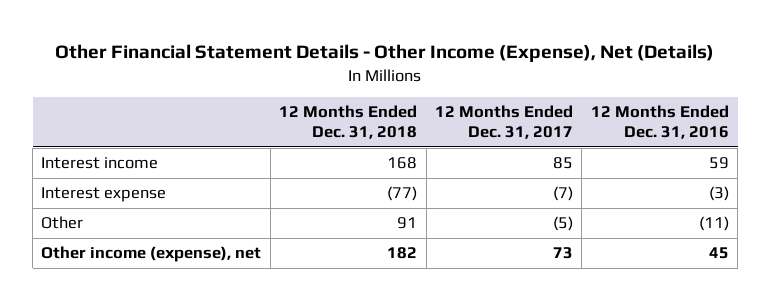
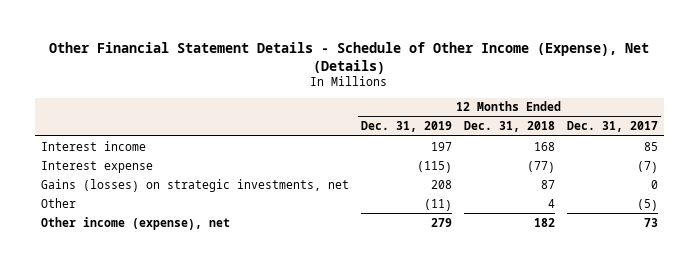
- Other Financial Statement Details - Other Income (Expense), Net (Details)
+ Other Financial Statement Details - Schedule of Other Income (Expense), Net (Details)
- | 12 Months Ended Dec. 31, 2018 | 12 Months Ended Dec. 31, 2017 | 12 Months Ended Dec. 31, 2016
+ | 12 Months Ended Dec. 31, 2019 | 12 Months Ended Dec. 31, 2018 | 12 Months Ended Dec. 31, 2017
- Other | 91 | (5) | (11)
+ Gains (losses) on strategic investments, net | 208 | 87 | 0
+ Other | (11) | 4 | (5)

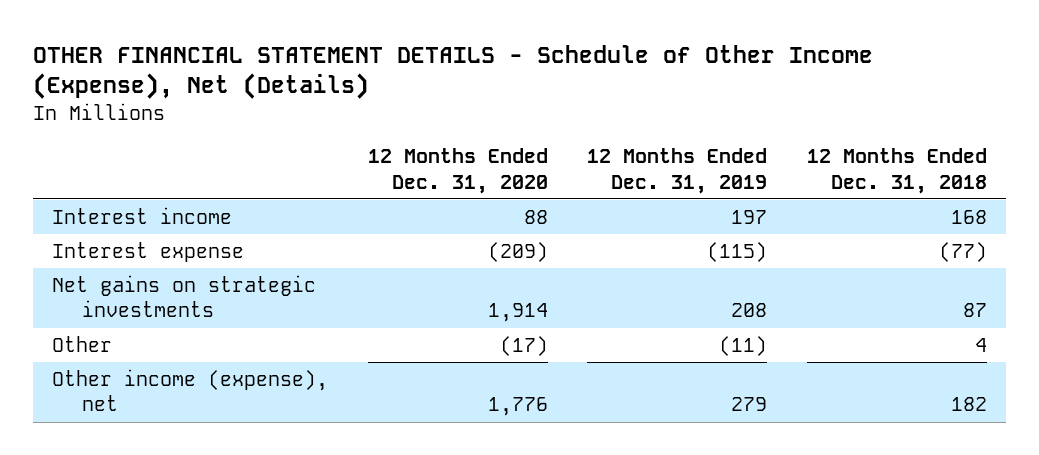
- Other Financial Statement Details - Schedule of Other Income (Expense), Net (Details)
+ OTHER FINANCIAL STATEMENT DETAILS - Schedule of Other Income (Expense), Net (Details)
- | 12 Months Ended Dec. 31, 2019 | 12 Months Ended Dec. 31, 2018 | 12 Months Ended Dec. 31, 2017
+ | 12 Months Ended Dec. 31, 2020 | 12 Months Ended Dec. 31, 2019 | 12 Months Ended Dec. 31, 2018
- Gains (losses) on strategic investments, net | 208 | 87 | 0
+ Net gains on strategic investments | 1,914 | 208 | 87

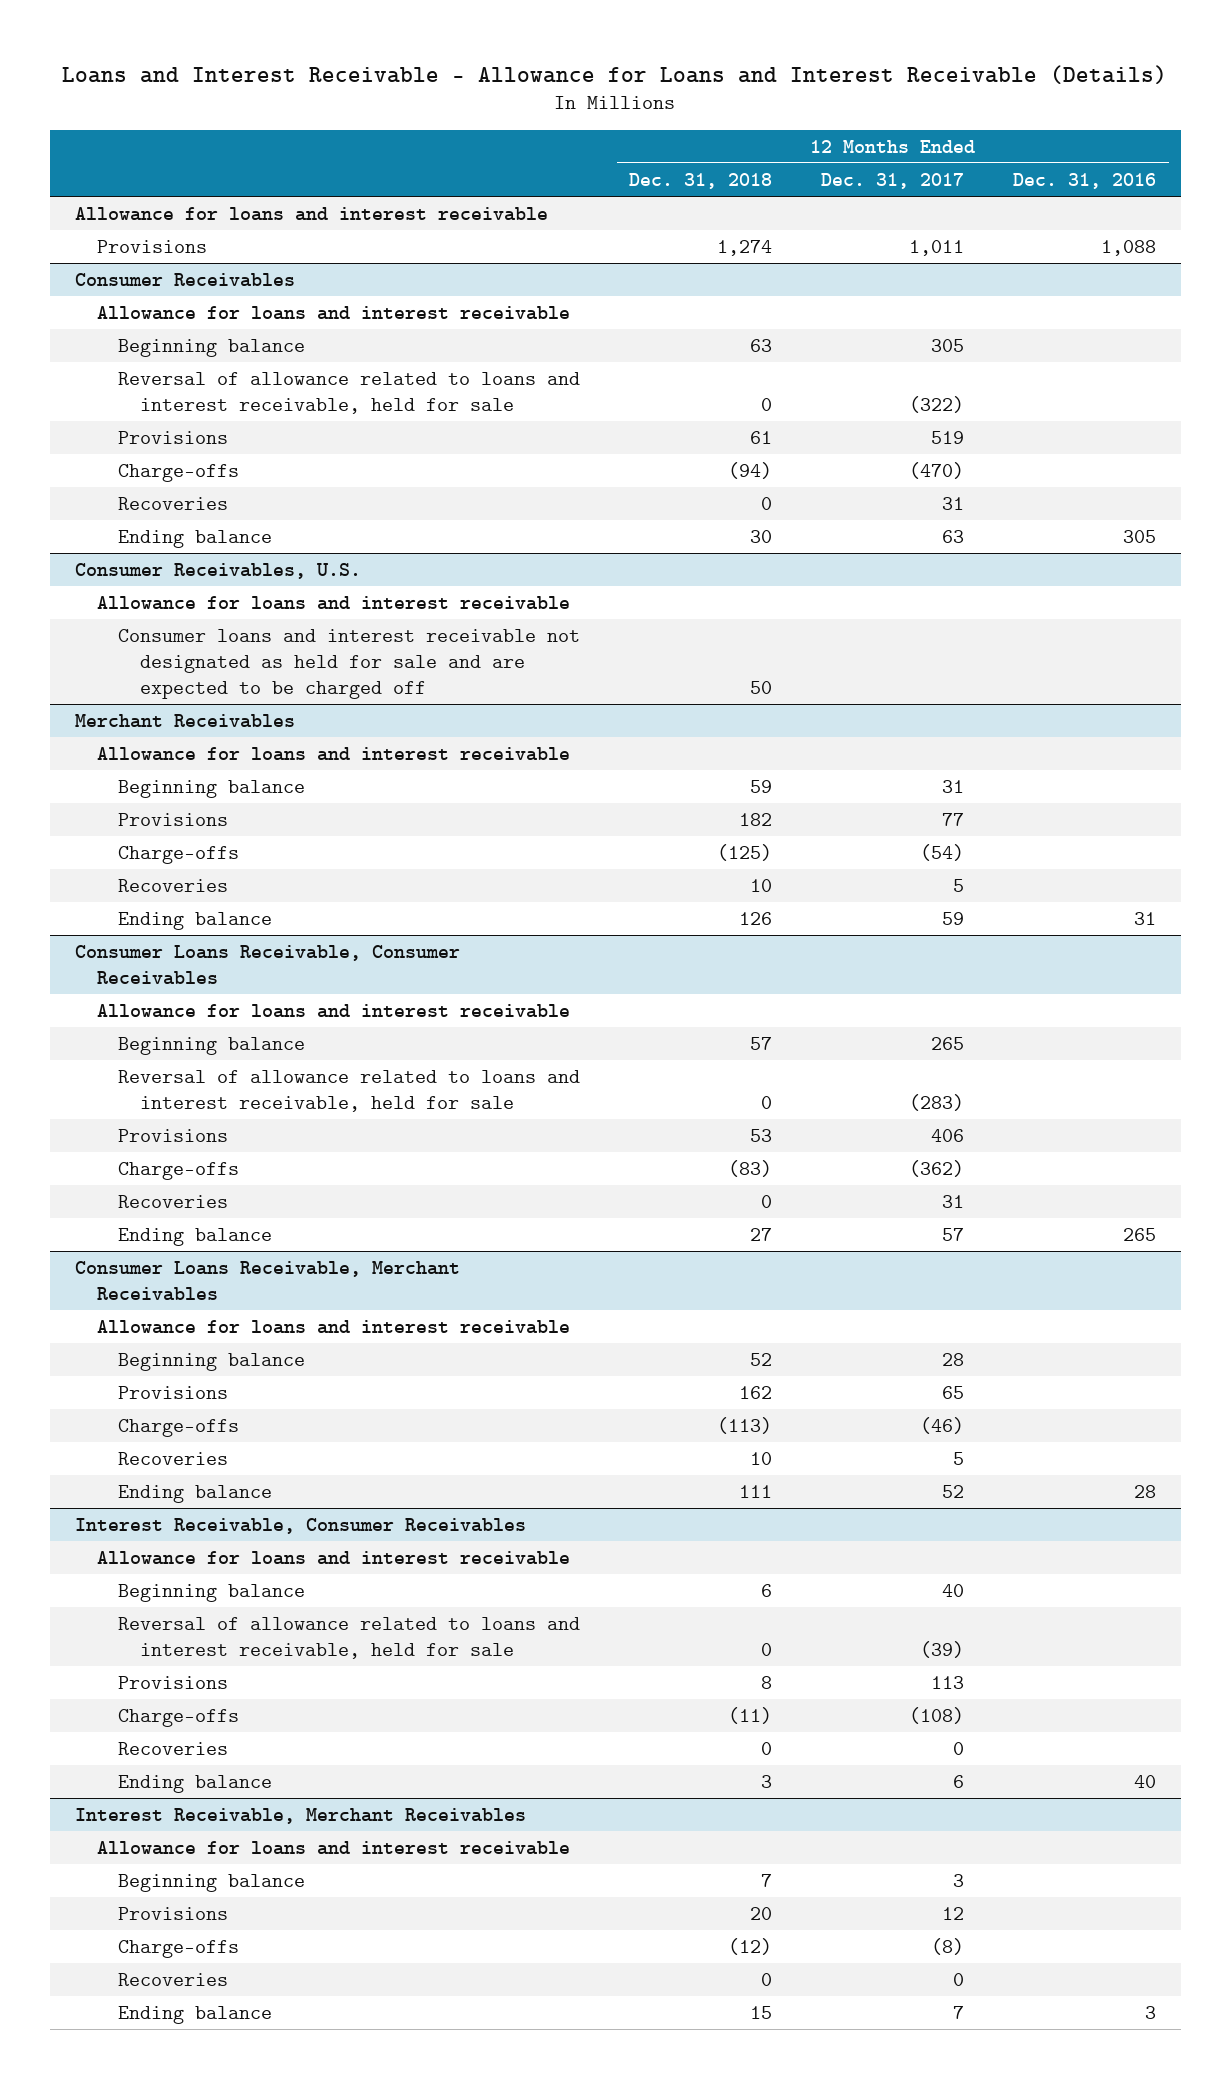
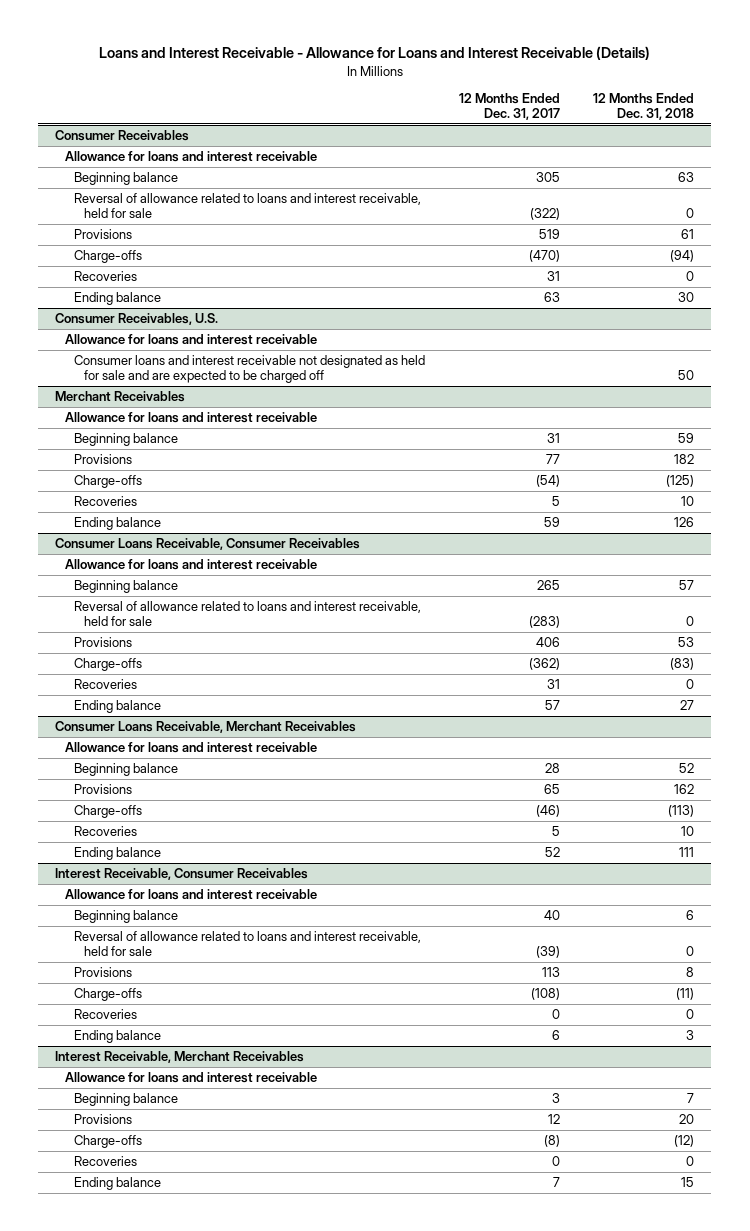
- | 12 Months Ended Dec. 31, 2018 | 12 Months Ended Dec. 31, 2017 | 12 Months Ended Dec. 31, 2016
+ | 12 Months Ended Dec. 31, 2017 | 12 Months Ended Dec. 31, 2018
- Allowance for loans and interest receivable
- Provisions | 1,274 | 1,011 | 1,088

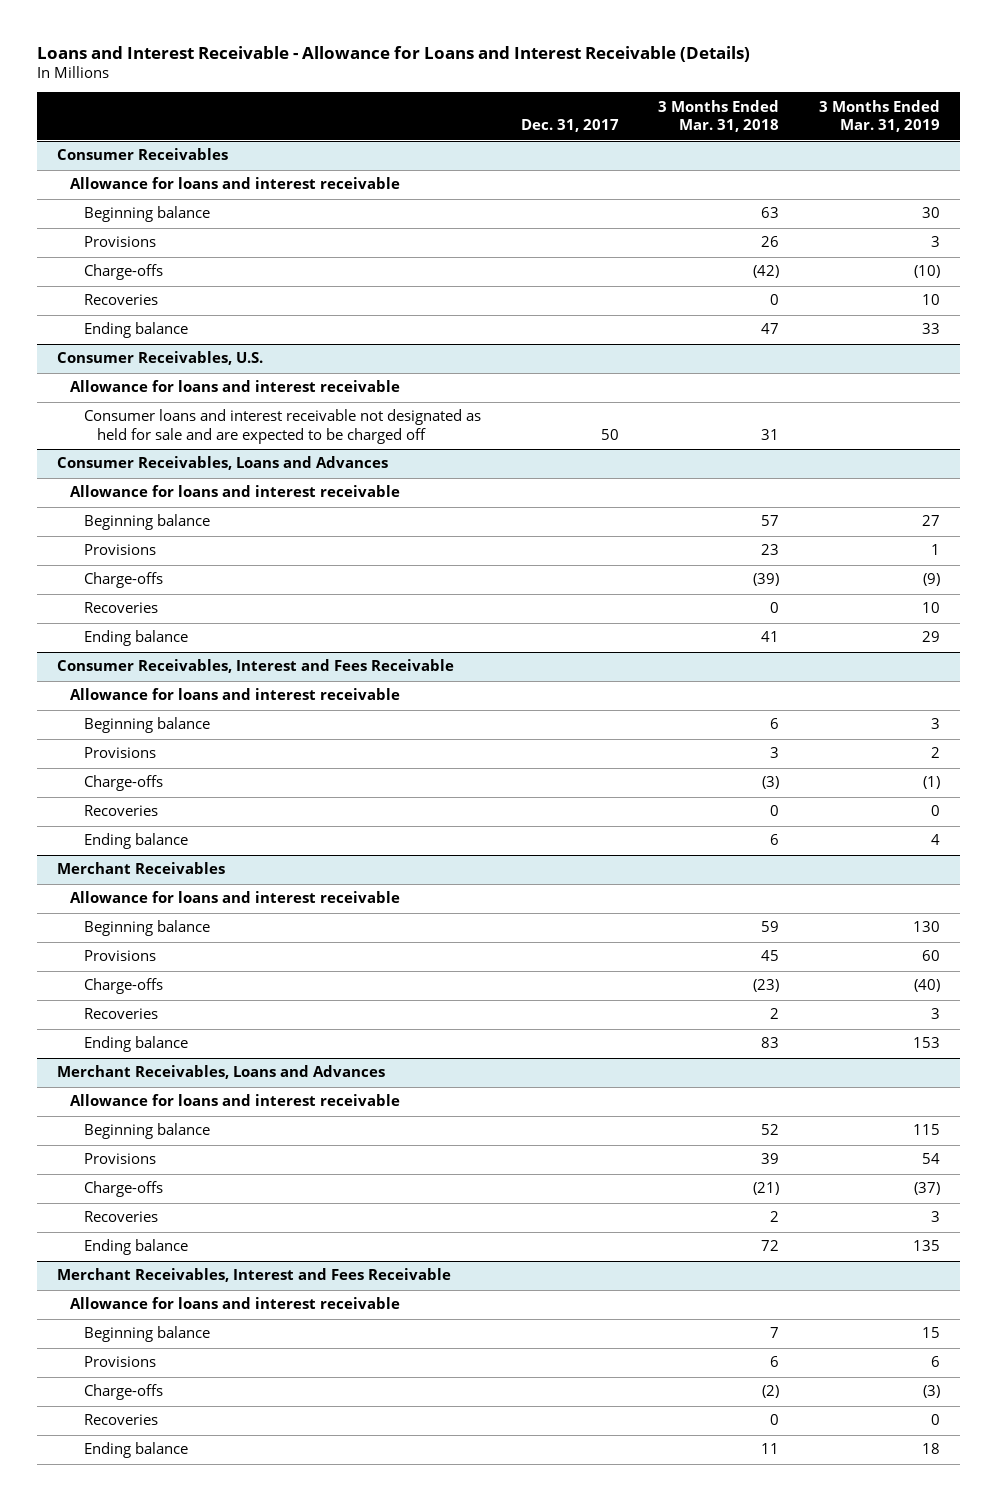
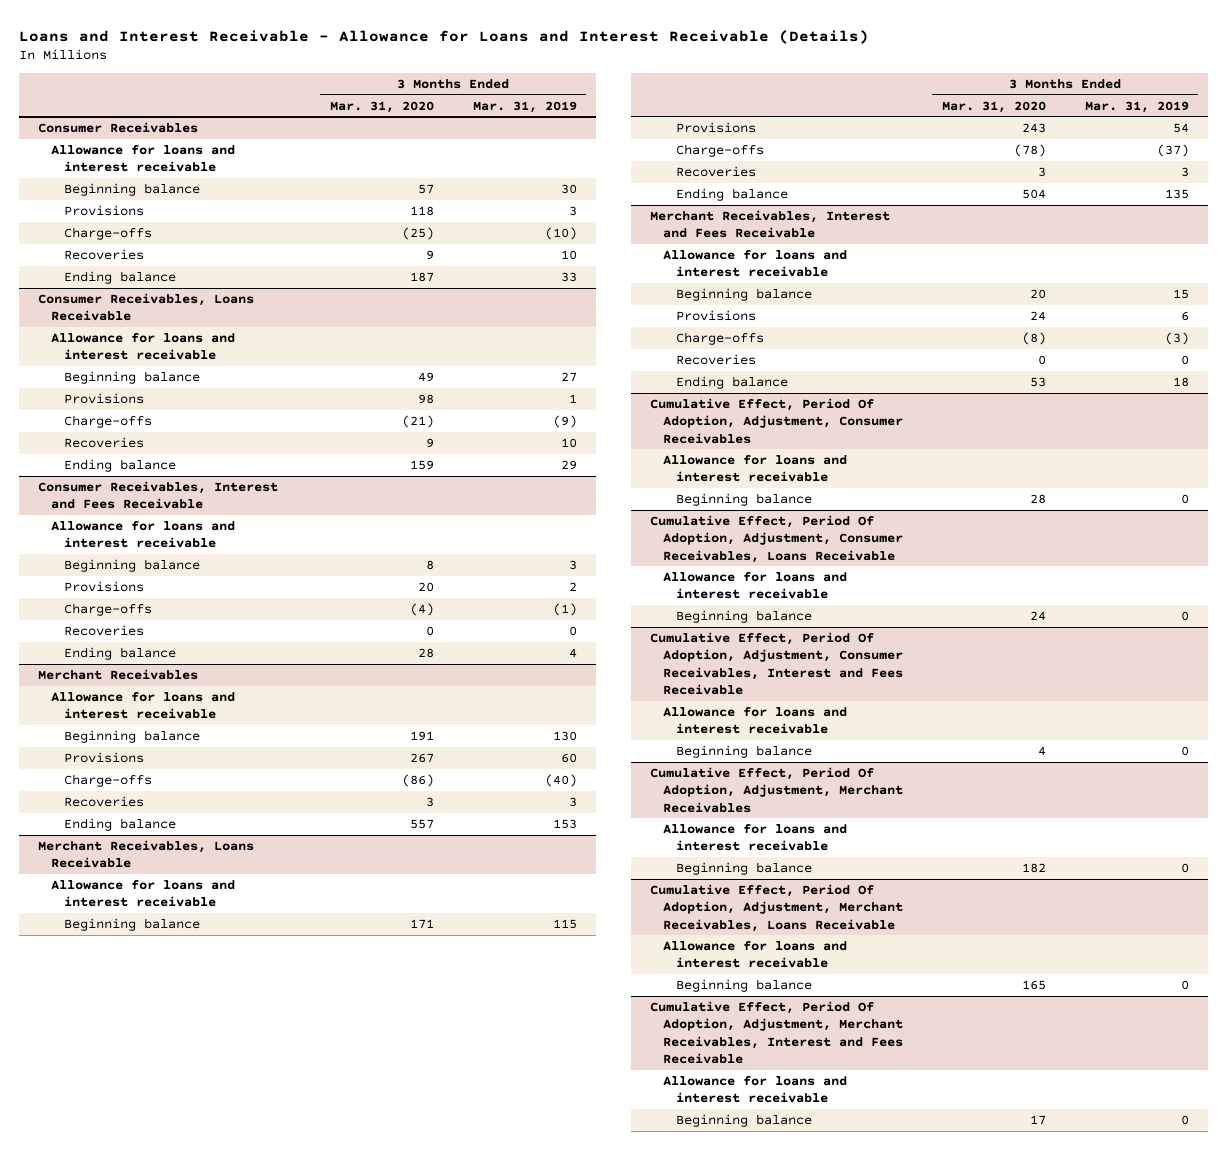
- | Dec. 31, 2017 | 3 Months Ended Mar. 31, 2018 | 3 Months Ended Mar. 31, 2019
+ | 3 Months Ended Mar. 31, 2020 | 3 Months Ended Mar. 31, 2019
- Consumer Receivables, U.S.
- Allowance for loans and interest receivable
- Consumer loans and interest receivable not designated as held for sale and are expected to be charged off | 50 | 31 |
- Consumer Receivables, Loans and Advances
+ Consumer Receivables, Loans Receivable
- Merchant Receivables, Loans and Advances
+ Merchant Receivables, Loans Receivable
+ Cumulative Effect, Period Of Adoption, Adjustment, Consumer Receivables
+ Allowance for loans and interest receivable
+ Beginning balance | 28 | 0
+ Cumulative Effect, Period Of Adoption, Adjustment, Consumer Receivables, Loans Receivable
+ Allowance for loans and interest receivable
+ Beginning balance | 24 | 0
+ Cumulative Effect, Period Of Adoption, Adjustment, Consumer Receivables, Interest and Fees Receivable
+ Allowance for loans and interest receivable
+ Beginning balance | 4 | 0
+ Cumulative Effect, Period Of Adoption, Adjustment, Merchant Receivables
+ Allowance for loans and interest receivable
+ Beginning balance | 182 | 0
+ Cumulative Effect, Period Of Adoption, Adjustment, Merchant Receivables, Loans Receivable
+ Allowance for loans and interest receivable
+ Beginning balance | 165 | 0
+ Cumulative Effect, Period Of Adoption, Adjustment, Merchant Receivables, Interest and Fees Receivable
+ Allowance for loans and interest receivable
+ Beginning balance | 17 | 0

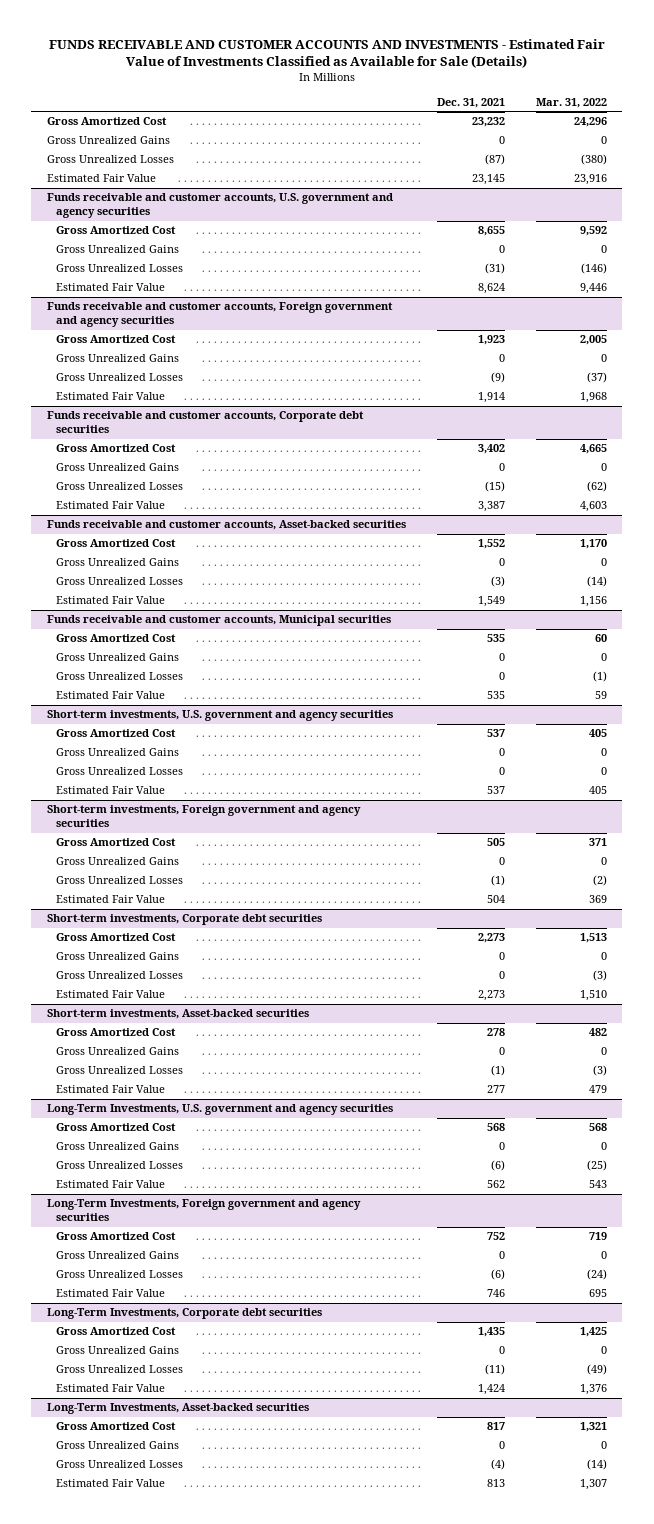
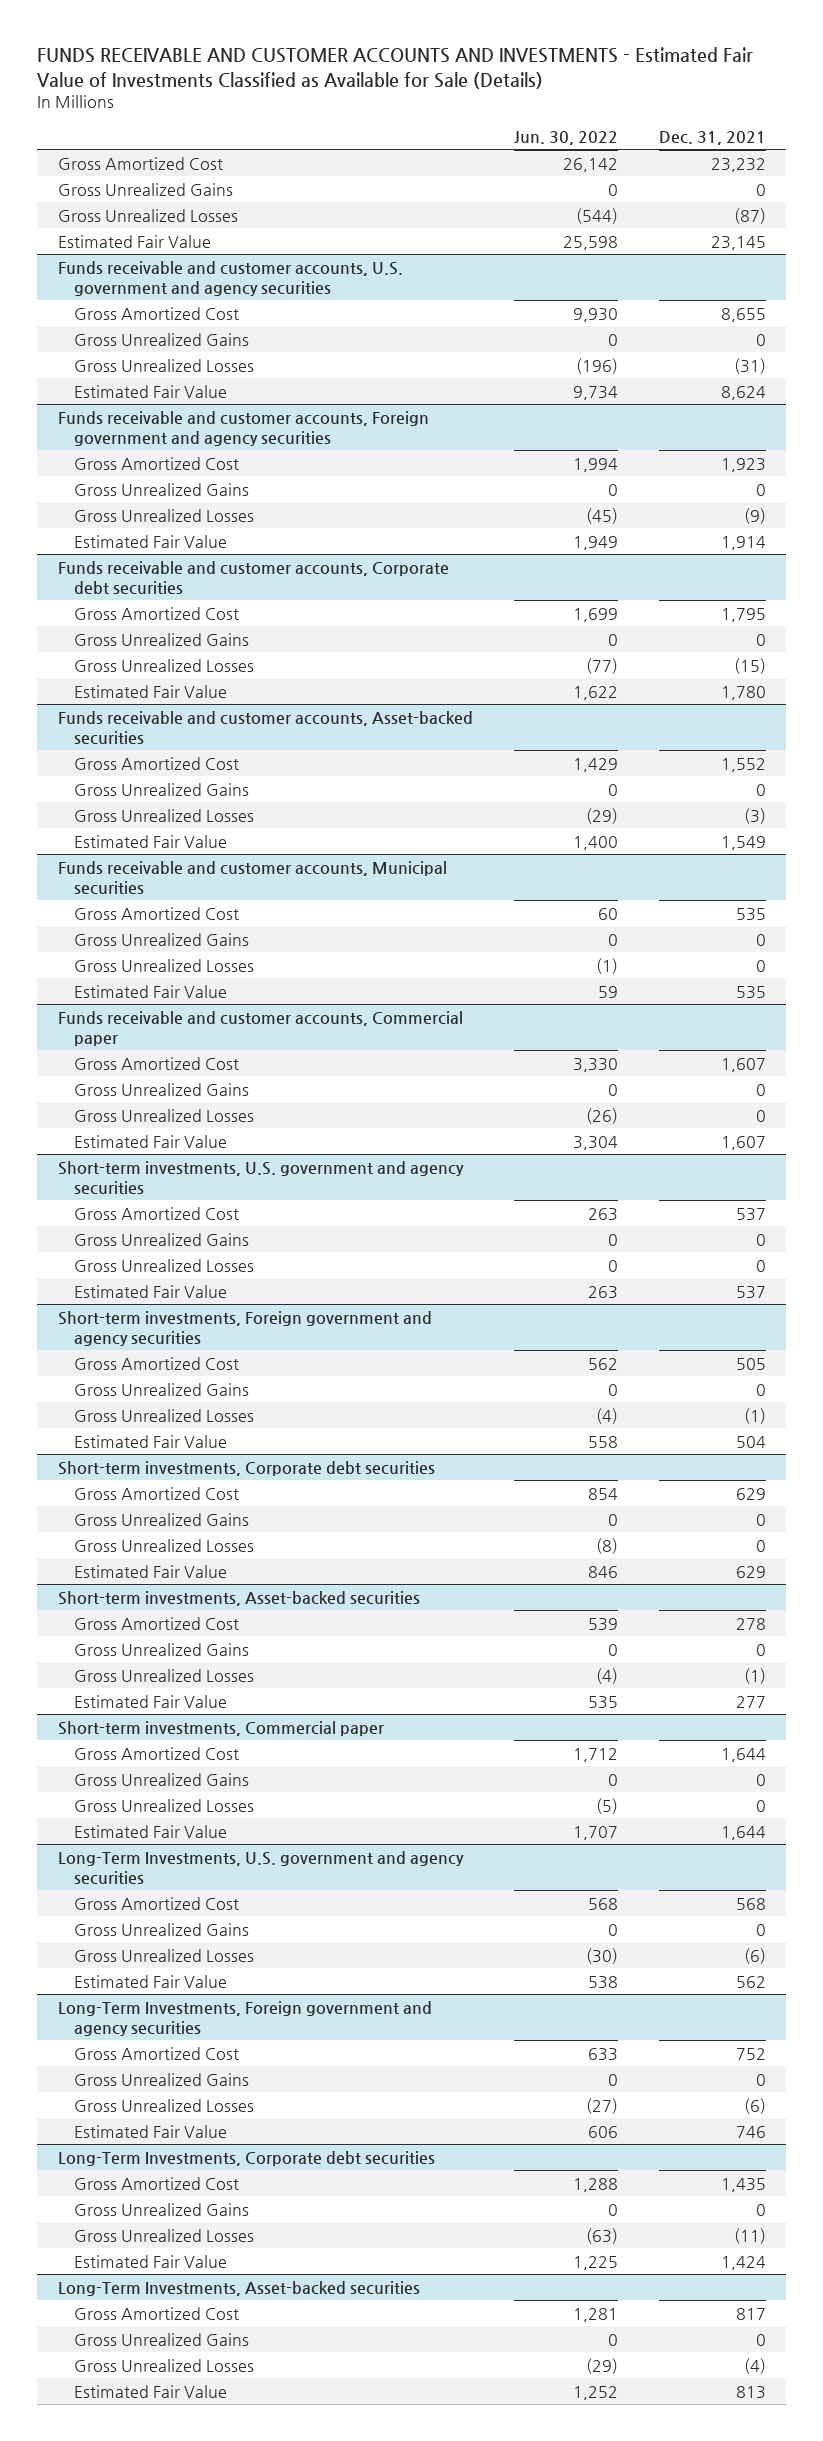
- | Dec. 31, 2021 | Mar. 31, 2022
+ | Jun. 30, 2022 | Dec. 31, 2021
@ Funds receivable and customer accounts, Corporate debt securities
- Gross Amortized Cost | 3,402 | 4,665
+ Gross Amortized Cost | 1,699 | 1,795
- Estimated Fair Value | 3,387 | 4,603
+ Estimated Fair Value | 1,622 | 1,780
+ Funds receivable and customer accounts, Commercial paper
+ Gross Amortized Cost | 3,330 | 1,607
+ Gross Unrealized Gains | 0 | 0
+ Gross Unrealized Losses | (26) | 0
+ Estimated Fair Value | 3,304 | 1,607
@ Short-term investments, Corporate debt securities
- Gross Amortized Cost | 2,273 | 1,513
+ Gross Amortized Cost | 854 | 629
- Estimated Fair Value | 2,273 | 1,510
+ Estimated Fair Value | 846 | 629
+ Short-term investments, Commercial paper
+ Gross Amortized Cost | 1,712 | 1,644
+ Gross Unrealized Gains | 0 | 0
+ Gross Unrealized Losses | (5) | 0
+ Estimated Fair Value | 1,707 | 1,644

